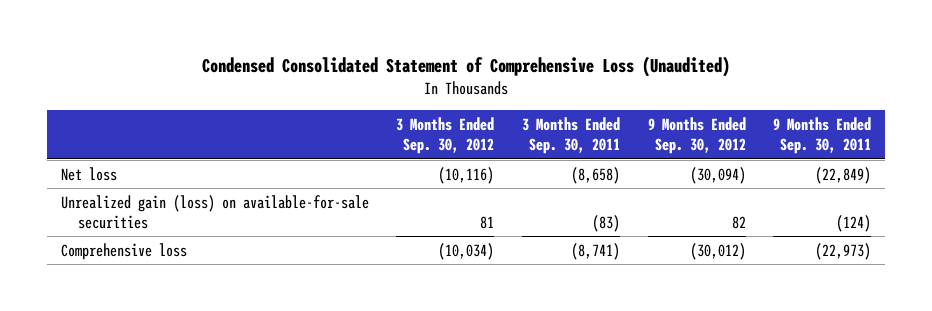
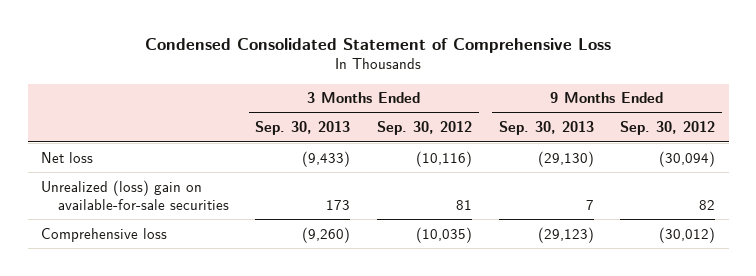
- Condensed Consolidated Statement of Comprehensive Loss (Unaudited)
+ Condensed Consolidated Statement of Comprehensive Loss
- | 3 Months Ended Sep. 30, 2012 | 3 Months Ended Sep. 30, 2011 | 9 Months Ended Sep. 30, 2012 | 9 Months Ended Sep. 30, 2011
+ | 3 Months Ended Sep. 30, 2013 | 3 Months Ended Sep. 30, 2012 | 9 Months Ended Sep. 30, 2013 | 9 Months Ended Sep. 30, 2012
- Unrealized gain (loss) on available-for-sale securities | 81 | (83) | 82 | (124)
- Comprehensive loss | (10,034) | (8,741) | (30,012) | (22,973)
+ Unrealized (loss) gain on available-for-sale securities | 173 | 81 | 7 | 82
+ Comprehensive loss | (9,260) | (10,035) | (29,123) | (30,012)

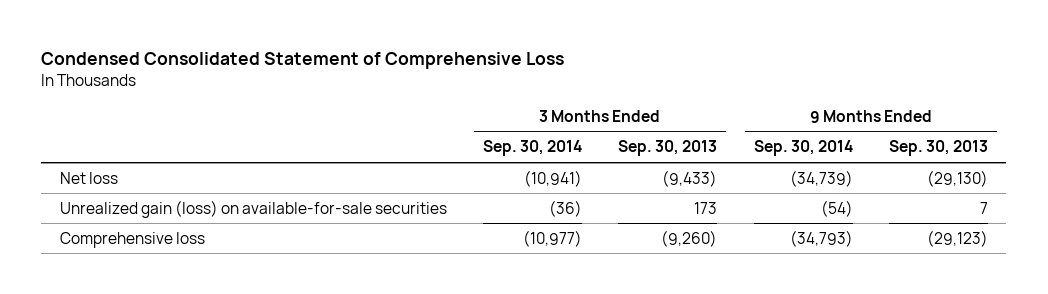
- | 3 Months Ended Sep. 30, 2013 | 3 Months Ended Sep. 30, 2012 | 9 Months Ended Sep. 30, 2013 | 9 Months Ended Sep. 30, 2012
+ | 3 Months Ended Sep. 30, 2014 | 3 Months Ended Sep. 30, 2013 | 9 Months Ended Sep. 30, 2014 | 9 Months Ended Sep. 30, 2013
- Unrealized (loss) gain on available-for-sale securities | 173 | 81 | 7 | 82
+ Unrealized gain (loss) on available-for-sale securities | (36) | 173 | (54) | 7

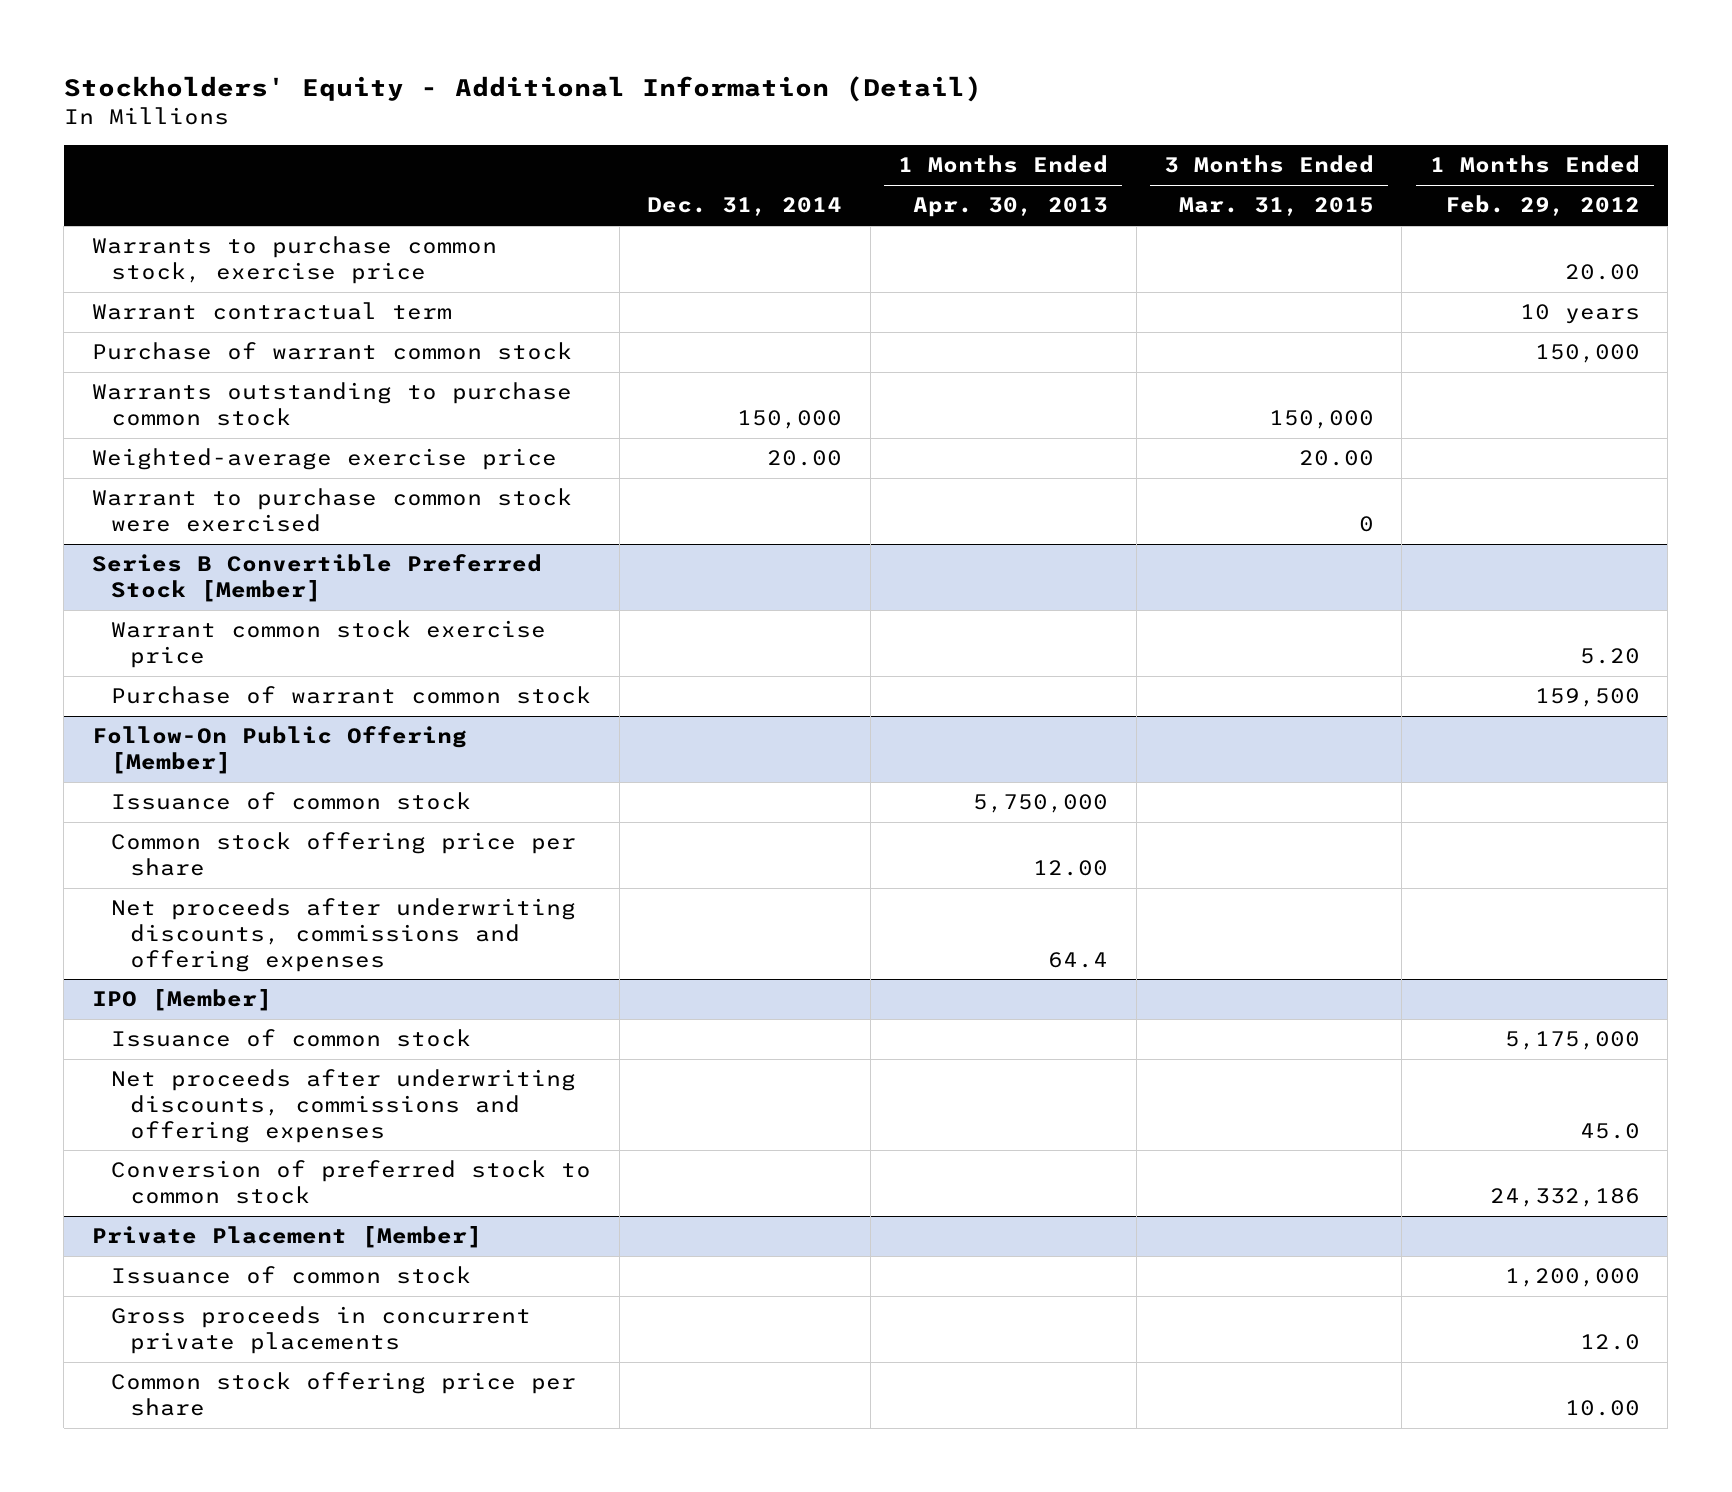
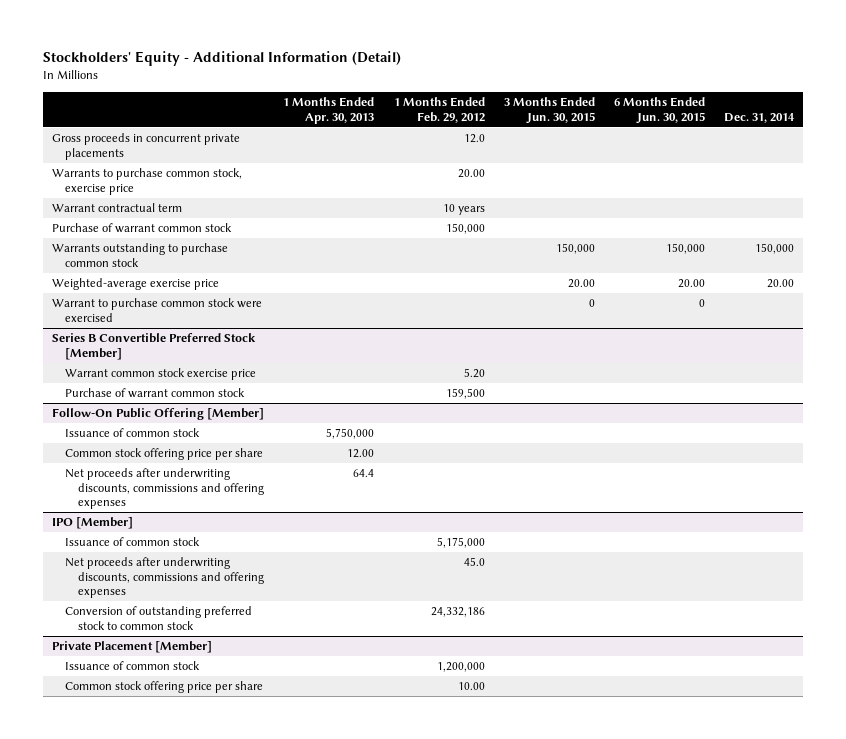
- | Dec. 31, 2014 | 1 Months Ended Apr. 30, 2013 | 3 Months Ended Mar. 31, 2015 | 1 Months Ended Feb. 29, 2012
+ | 1 Months Ended Apr. 30, 2013 | 1 Months Ended Feb. 29, 2012 | 3 Months Ended Jun. 30, 2015 | 6 Months Ended Jun. 30, 2015 | Dec. 31, 2014
+ Gross proceeds in concurrent private placements | | 12.0 | | |
@ IPO [Member]
- Conversion of preferred stock to common stock | | | | 24,332,186
+ Conversion of outstanding preferred stock to common stock | | 24,332,186 | | |
@ Private Placement [Member]
- Gross proceeds in concurrent private placements | | | | 12.0

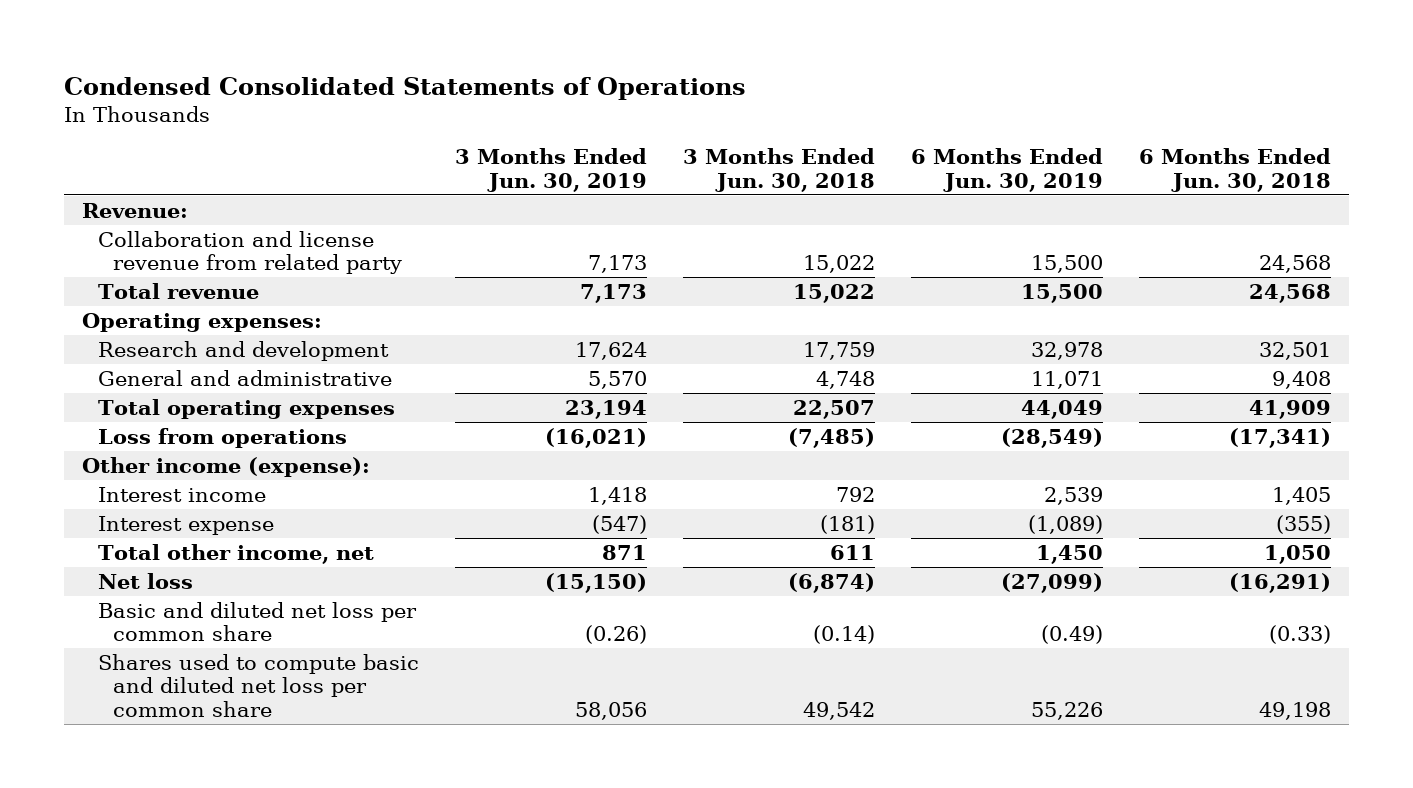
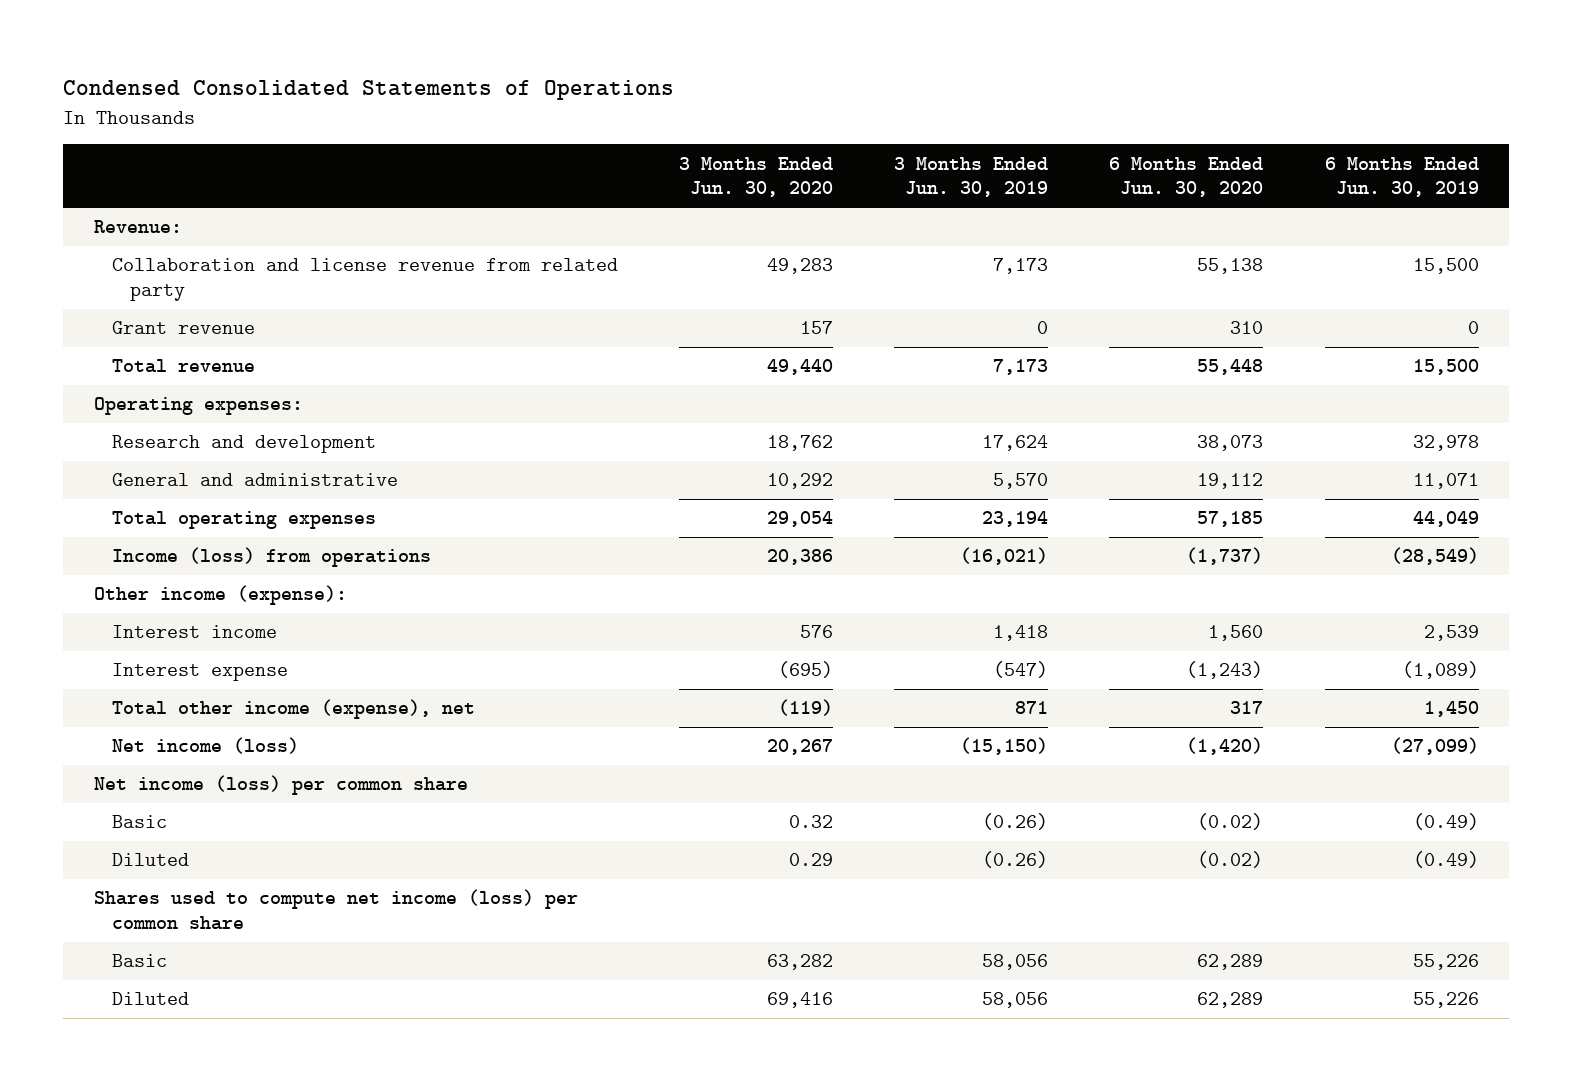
- | 3 Months Ended Jun. 30, 2019 | 3 Months Ended Jun. 30, 2018 | 6 Months Ended Jun. 30, 2019 | 6 Months Ended Jun. 30, 2018
+ | 3 Months Ended Jun. 30, 2020 | 3 Months Ended Jun. 30, 2019 | 6 Months Ended Jun. 30, 2020 | 6 Months Ended Jun. 30, 2019
+ Grant revenue | 157 | 0 | 310 | 0
- Loss from operations | (16,021) | (7,485) | (28,549) | (17,341)
+ Income (loss) from operations | 20,386 | (16,021) | (1,737) | (28,549)
- Total other income, net | 871 | 611 | 1,450 | 1,050
- Net loss | (15,150) | (6,874) | (27,099) | (16,291)
- Basic and diluted net loss per common share | (0.26) | (0.14) | (0.49) | (0.33)
- Shares used to compute basic and diluted net loss per common share | 58,056 | 49,542 | 55,226 | 49,198
+ Total other income (expense), net | (119) | 871 | 317 | 1,450
+ Net income (loss) | 20,267 | (15,150) | (1,420) | (27,099)
+ Net income (loss) per common share
+ Basic | 0.32 | (0.26) | (0.02) | (0.49)
+ Diluted | 0.29 | (0.26) | (0.02) | (0.49)
+ Shares used to compute net income (loss) per common share
+ Basic | 63,282 | 58,056 | 62,289 | 55,226
+ Diluted | 69,416 | 58,056 | 62,289 | 55,226

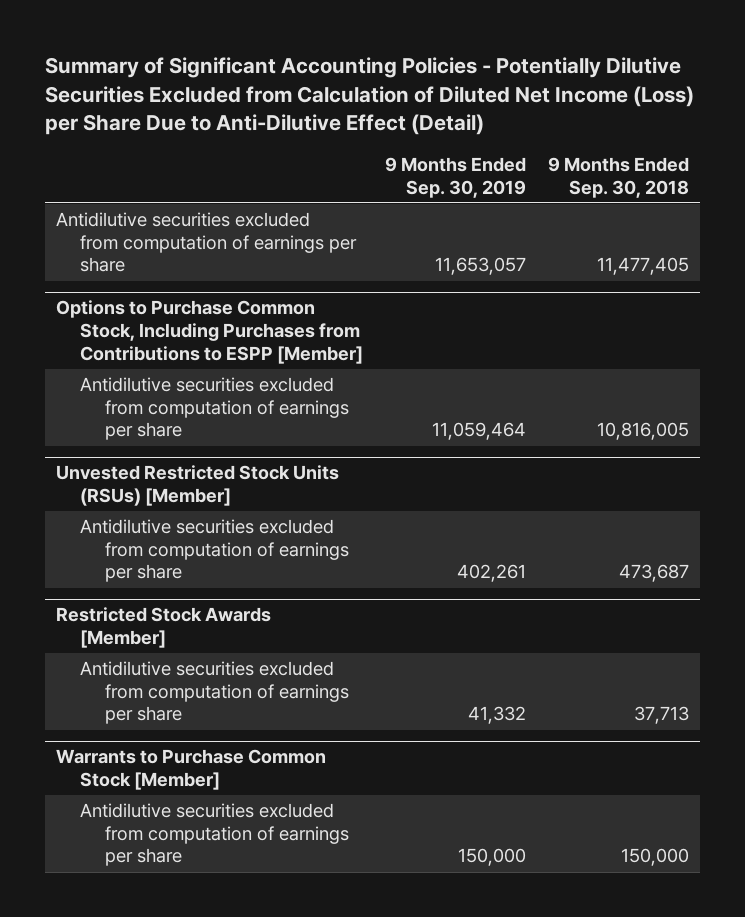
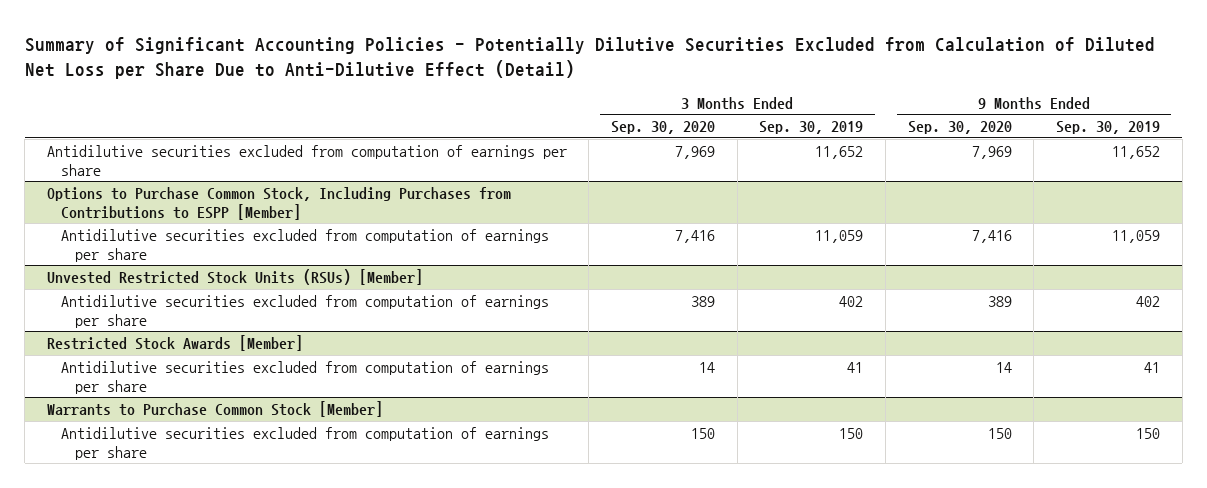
- Summary of Significant Accounting Policies - Potentially Dilutive Securities Excluded from Calculation of Diluted Net Income (Loss) per Share Due to Anti-Dilutive Effect (Detail)
+ Summary of Significant Accounting Policies - Potentially Dilutive Securities Excluded from Calculation of Diluted Net Loss per Share Due to Anti-Dilutive Effect (Detail)
- | 9 Months Ended Sep. 30, 2019 | 9 Months Ended Sep. 30, 2018
+ | 3 Months Ended Sep. 30, 2020 | 3 Months Ended Sep. 30, 2019 | 9 Months Ended Sep. 30, 2020 | 9 Months Ended Sep. 30, 2019
- Antidilutive securities excluded from computation of earnings per share | 11,653,057 | 11,477,405
+ Antidilutive securities excluded from computation of earnings per share | 7,969 | 11,652 | 7,969 | 11,652
@ Options to Purchase Common Stock, Including Purchases from Contributions to ESPP [Member]
- Antidilutive securities excluded from computation of earnings per share | 11,059,464 | 10,816,005
+ Antidilutive securities excluded from computation of earnings per share | 7,416 | 11,059 | 7,416 | 11,059
@ Unvested Restricted Stock Units (RSUs) [Member]
- Antidilutive securities excluded from computation of earnings per share | 402,261 | 473,687
+ Antidilutive securities excluded from computation of earnings per share | 389 | 402 | 389 | 402
@ Restricted Stock Awards [Member]
- Antidilutive securities excluded from computation of earnings per share | 41,332 | 37,713
+ Antidilutive securities excluded from computation of earnings per share | 14 | 41 | 14 | 41
@ Warrants to Purchase Common Stock [Member]
- Antidilutive securities excluded from computation of earnings per share | 150,000 | 150,000
+ Antidilutive securities excluded from computation of earnings per share | 150 | 150 | 150 | 150

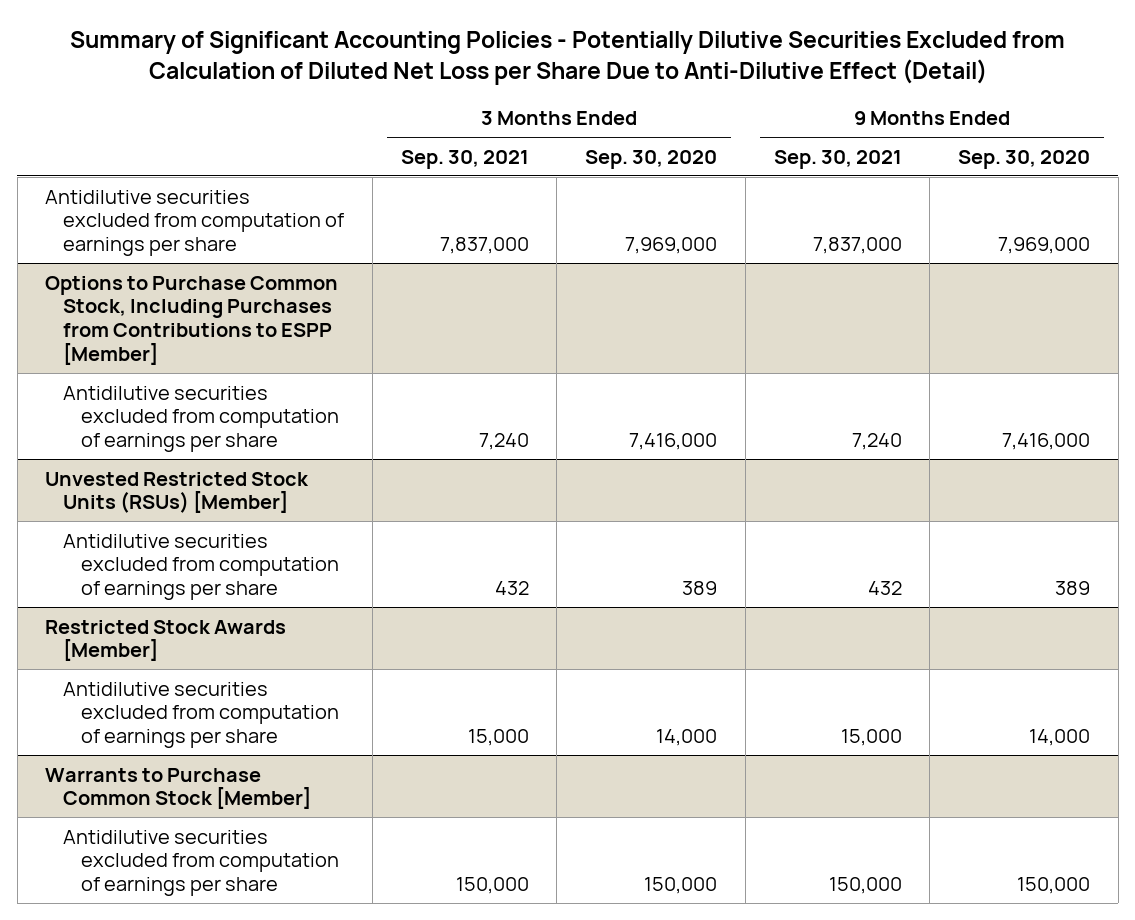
- | 3 Months Ended Sep. 30, 2020 | 3 Months Ended Sep. 30, 2019 | 9 Months Ended Sep. 30, 2020 | 9 Months Ended Sep. 30, 2019
+ | 3 Months Ended Sep. 30, 2021 | 3 Months Ended Sep. 30, 2020 | 9 Months Ended Sep. 30, 2021 | 9 Months Ended Sep. 30, 2020
- Antidilutive securities excluded from computation of earnings per share | 7,969 | 11,652 | 7,969 | 11,652
+ Antidilutive securities excluded from computation of earnings per share | 7,837,000 | 7,969,000 | 7,837,000 | 7,969,000
@ Options to Purchase Common Stock, Including Purchases from Contributions to ESPP [Member]
- Antidilutive securities excluded from computation of earnings per share | 7,416 | 11,059 | 7,416 | 11,059
+ Antidilutive securities excluded from computation of earnings per share | 7,240 | 7,416,000 | 7,240 | 7,416,000
@ Restricted Stock Awards [Member]
- Antidilutive securities excluded from computation of earnings per share | 14 | 41 | 14 | 41
+ Antidilutive securities excluded from computation of earnings per share | 15,000 | 14,000 | 15,000 | 14,000
@ Warrants to Purchase Common Stock [Member]
- Antidilutive securities excluded from computation of earnings per share | 150 | 150 | 150 | 150
+ Antidilutive securities excluded from computation of earnings per share | 150,000 | 150,000 | 150,000 | 150,000

